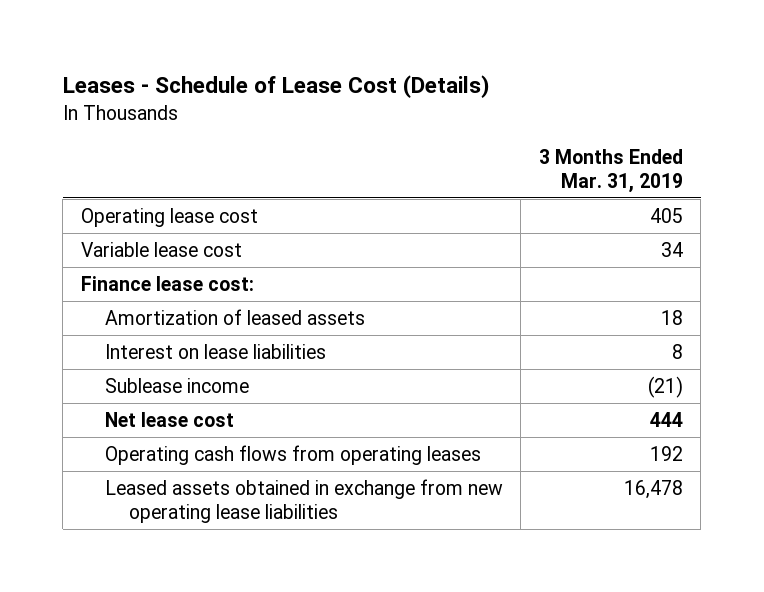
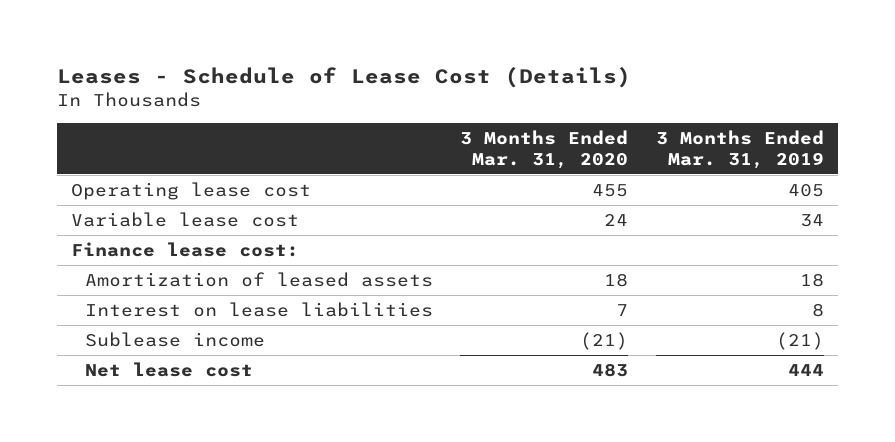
- | 3 Months Ended Mar. 31, 2019
+ | 3 Months Ended Mar. 31, 2020 | 3 Months Ended Mar. 31, 2019
- Operating cash flows from operating leases | 192
- Leased assets obtained in exchange from new operating lease liabilities | 16,478

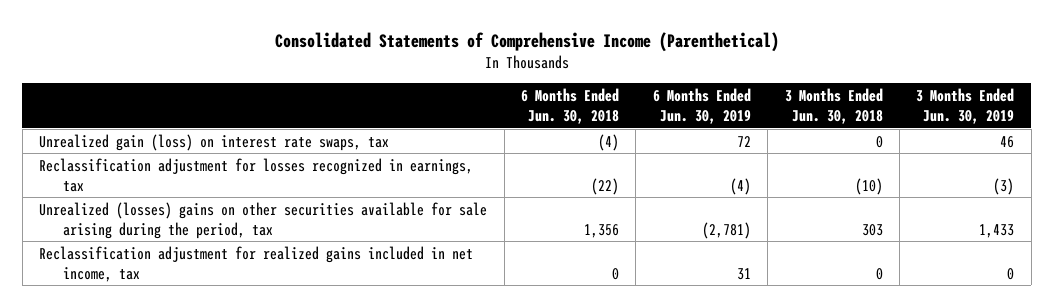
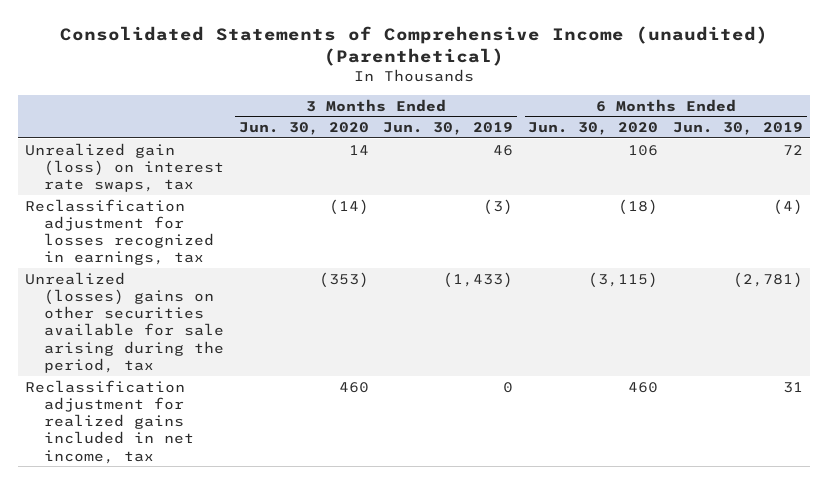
- Consolidated Statements of Comprehensive Income (Parenthetical)
+ Consolidated Statements of Comprehensive Income (unaudited) (Parenthetical)
- | 6 Months Ended Jun. 30, 2018 | 6 Months Ended Jun. 30, 2019 | 3 Months Ended Jun. 30, 2018 | 3 Months Ended Jun. 30, 2019
+ | 3 Months Ended Jun. 30, 2020 | 3 Months Ended Jun. 30, 2019 | 6 Months Ended Jun. 30, 2020 | 6 Months Ended Jun. 30, 2019
- Unrealized (losses) gains on other securities available for sale arising during the period, tax | 1,356 | (2,781) | 303 | 1,433
+ Unrealized (losses) gains on other securities available for sale arising during the period, tax | (353) | (1,433) | (3,115) | (2,781)

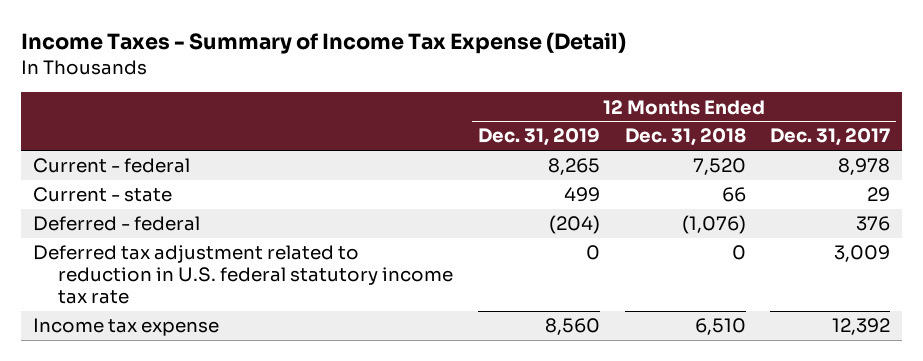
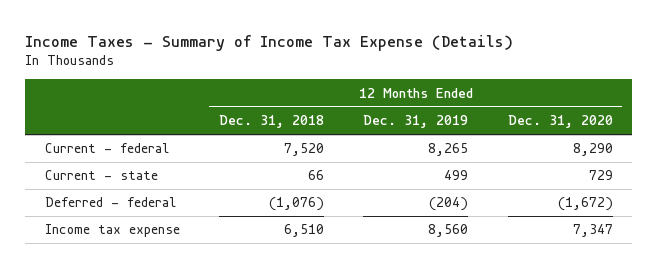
- Income Taxes - Summary of Income Tax Expense (Detail)
+ Income Taxes - Summary of Income Tax Expense (Details)
- | 12 Months Ended Dec. 31, 2019 | 12 Months Ended Dec. 31, 2018 | 12 Months Ended Dec. 31, 2017
+ | 12 Months Ended Dec. 31, 2018 | 12 Months Ended Dec. 31, 2019 | 12 Months Ended Dec. 31, 2020
- Deferred tax adjustment related to reduction in U.S. federal statutory income tax rate | 0 | 0 | 3,009

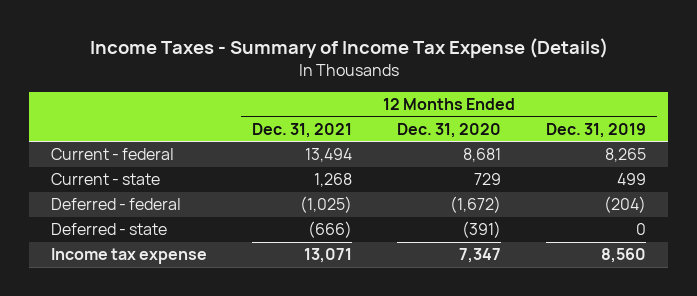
- | 12 Months Ended Dec. 31, 2018 | 12 Months Ended Dec. 31, 2019 | 12 Months Ended Dec. 31, 2020
+ | 12 Months Ended Dec. 31, 2021 | 12 Months Ended Dec. 31, 2020 | 12 Months Ended Dec. 31, 2019
- Current - federal | 7,520 | 8,265 | 8,290
+ Current - federal | 13,494 | 8,681 | 8,265
+ Deferred - state | (666) | (391) | 0

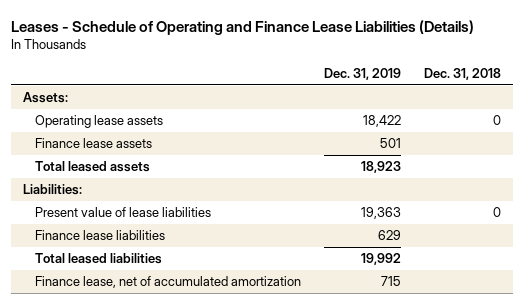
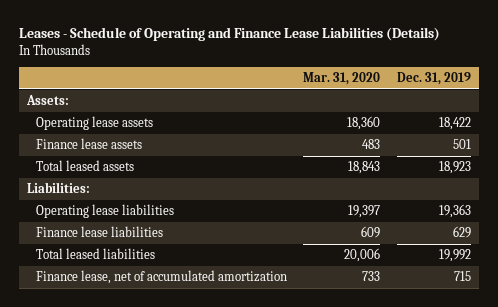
- | Dec. 31, 2019 | Dec. 31, 2018
+ | Mar. 31, 2020 | Dec. 31, 2019
- Present value of lease liabilities | 19,363 | 0
+ Operating lease liabilities | 19,397 | 19,363

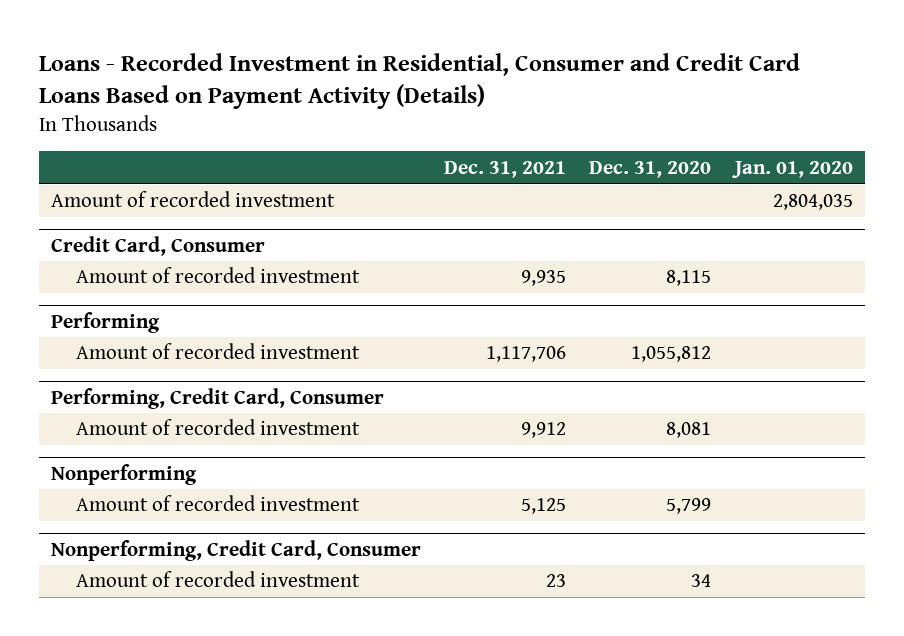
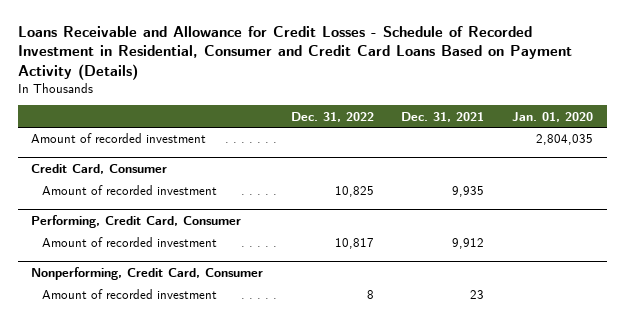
- Loans - Recorded Investment in Residential, Consumer and Credit Card Loans Based on Payment Activity (Details)
+ Loans Receivable and Allowance for Credit Losses - Schedule of Recorded Investment in Residential, Consumer and Credit Card Loans Based on Payment Activity (Details)
- | Dec. 31, 2021 | Dec. 31, 2020 | Jan. 01, 2020
+ | Dec. 31, 2022 | Dec. 31, 2021 | Jan. 01, 2020
- Performing
- Amount of recorded investment | 1,117,706 | 1,055,812 |
- Nonperforming
- Amount of recorded investment | 5,125 | 5,799 |

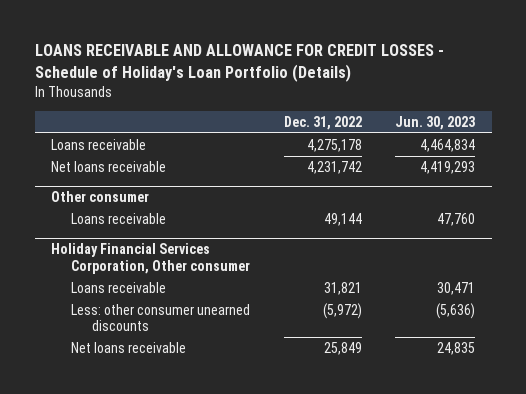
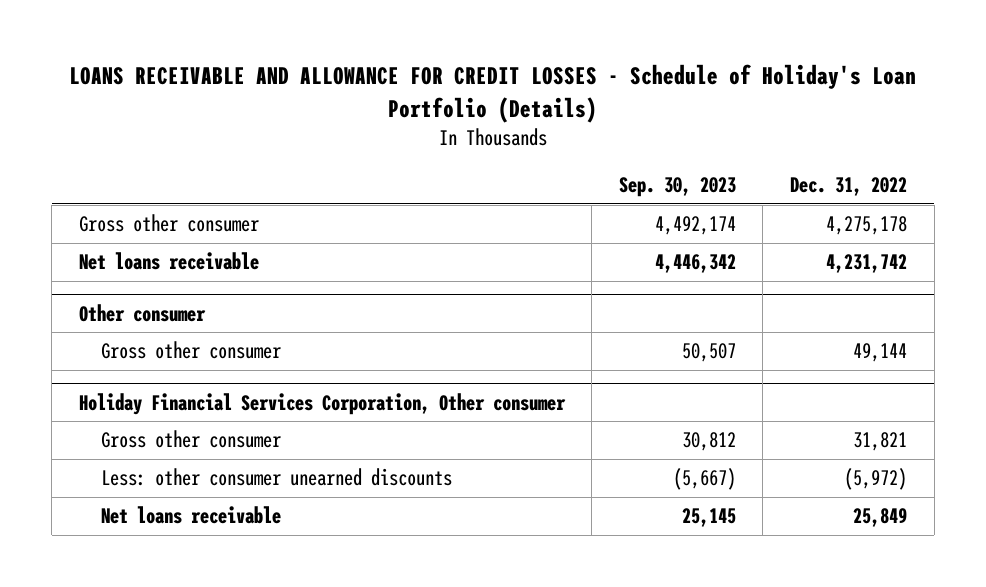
- | Dec. 31, 2022 | Jun. 30, 2023
+ | Sep. 30, 2023 | Dec. 31, 2022
- Loans receivable | 4,275,178 | 4,464,834
+ Gross other consumer | 4,492,174 | 4,275,178
@ Other consumer
- Loans receivable | 49,144 | 47,760
+ Gross other consumer | 50,507 | 49,144
@ Holiday Financial Services Corporation, Other consumer
- Loans receivable | 31,821 | 30,471
+ Gross other consumer | 30,812 | 31,821

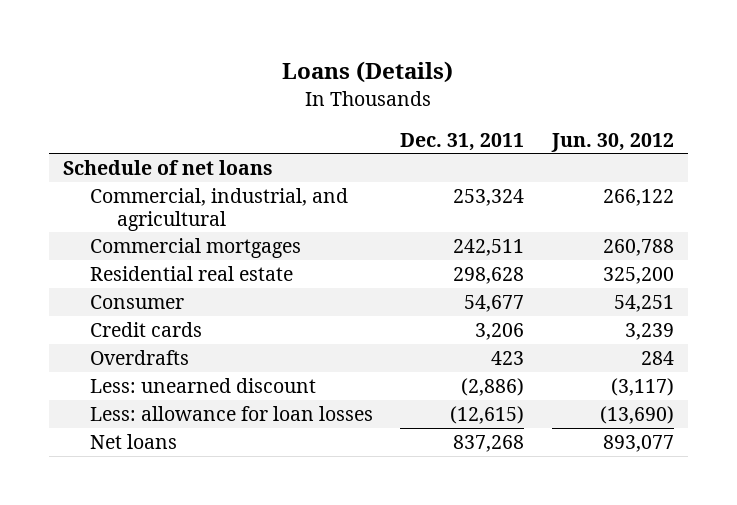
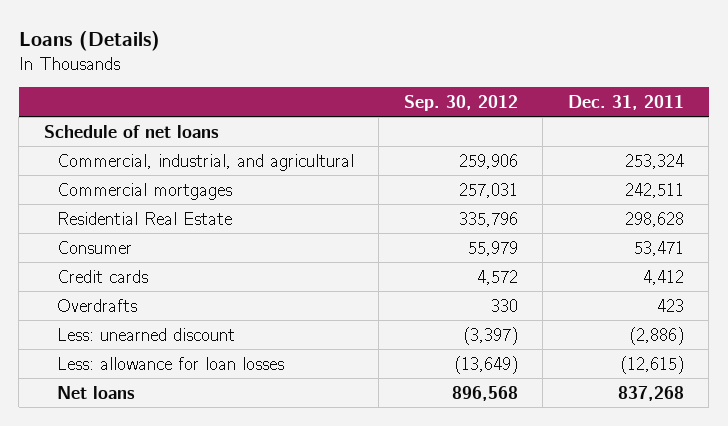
- | Dec. 31, 2011 | Jun. 30, 2012
+ | Sep. 30, 2012 | Dec. 31, 2011
- Residential real estate | 298,628 | 325,200
- Consumer | 54,677 | 54,251
- Credit cards | 3,206 | 3,239
+ Residential Real Estate | 335,796 | 298,628
+ Consumer | 55,979 | 53,471
+ Credit cards | 4,572 | 4,412

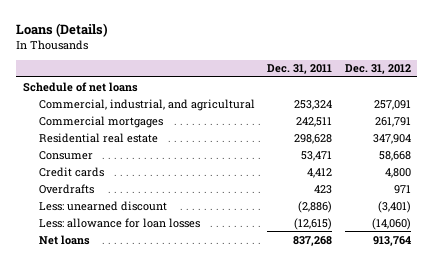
- | Sep. 30, 2012 | Dec. 31, 2011
+ | Dec. 31, 2011 | Dec. 31, 2012
- Residential Real Estate | 335,796 | 298,628
+ Residential real estate | 298,628 | 347,904

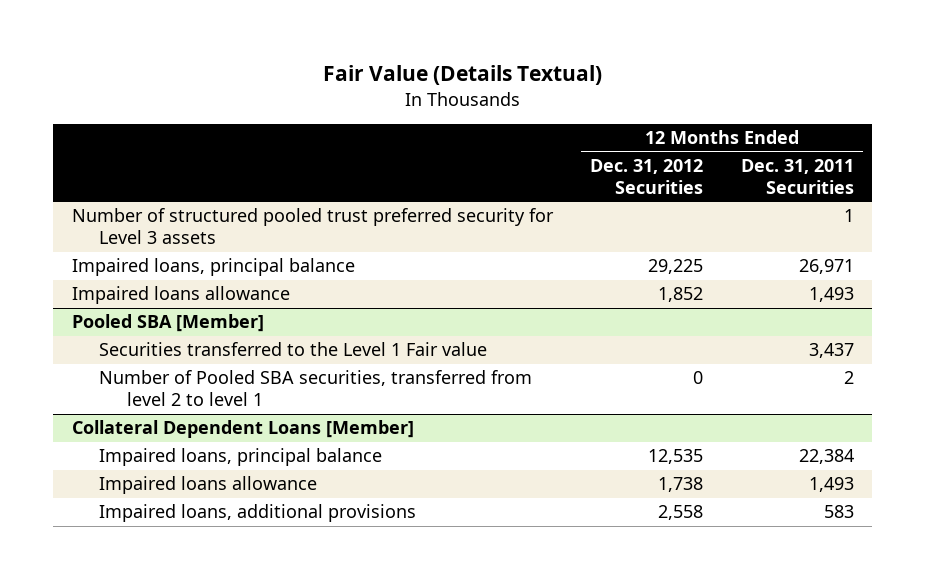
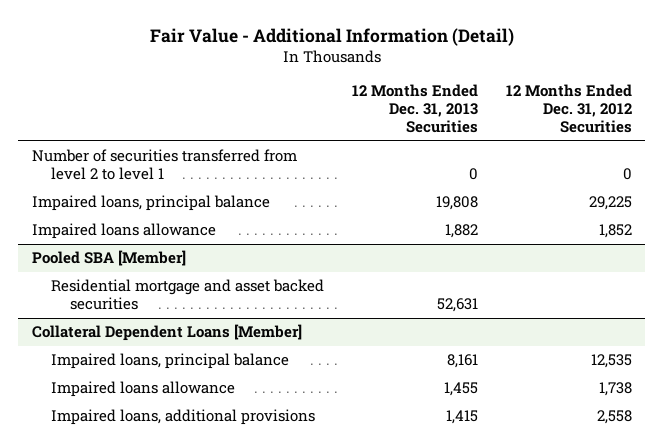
- Fair Value (Details Textual)
+ Fair Value - Additional Information (Detail)
- | 12 Months Ended Dec. 31, 2012 Securities | 12 Months Ended Dec. 31, 2011 Securities
+ | 12 Months Ended Dec. 31, 2013 Securities | 12 Months Ended Dec. 31, 2012 Securities
- Number of structured pooled trust preferred security for Level 3 assets | | 1
+ Number of securities transferred from level 2 to level 1 | 0 | 0
@ Pooled SBA [Member]
- Securities transferred to the Level 1 Fair value | | 3,437
- Number of Pooled SBA securities, transferred from level 2 to level 1 | 0 | 2
+ Residential mortgage and asset backed securities | 52,631 |

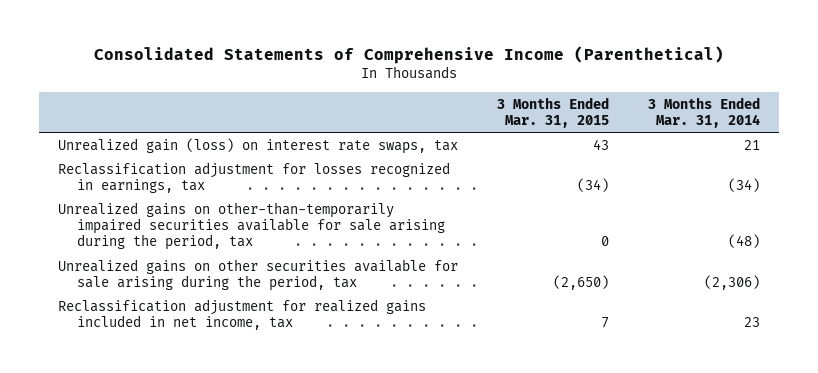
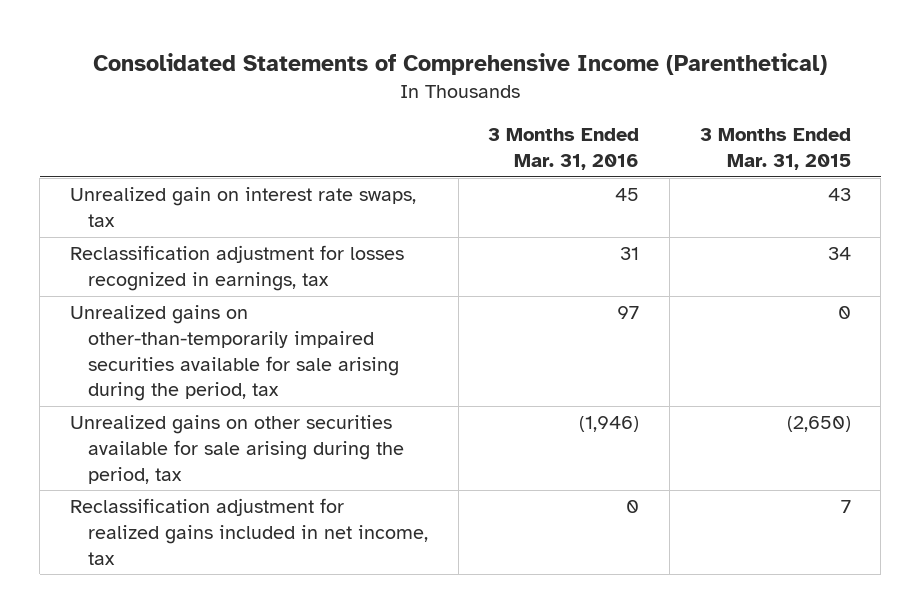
- | 3 Months Ended Mar. 31, 2015 | 3 Months Ended Mar. 31, 2014
+ | 3 Months Ended Mar. 31, 2016 | 3 Months Ended Mar. 31, 2015
- Unrealized gain (loss) on interest rate swaps, tax | 43 | 21
- Reclassification adjustment for losses recognized in earnings, tax | (34) | (34)
+ Unrealized gain on interest rate swaps, tax | 45 | 43
+ Reclassification adjustment for losses recognized in earnings, tax | 31 | 34

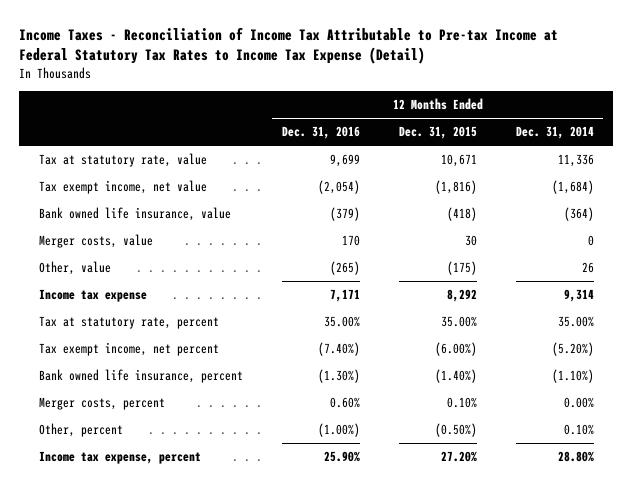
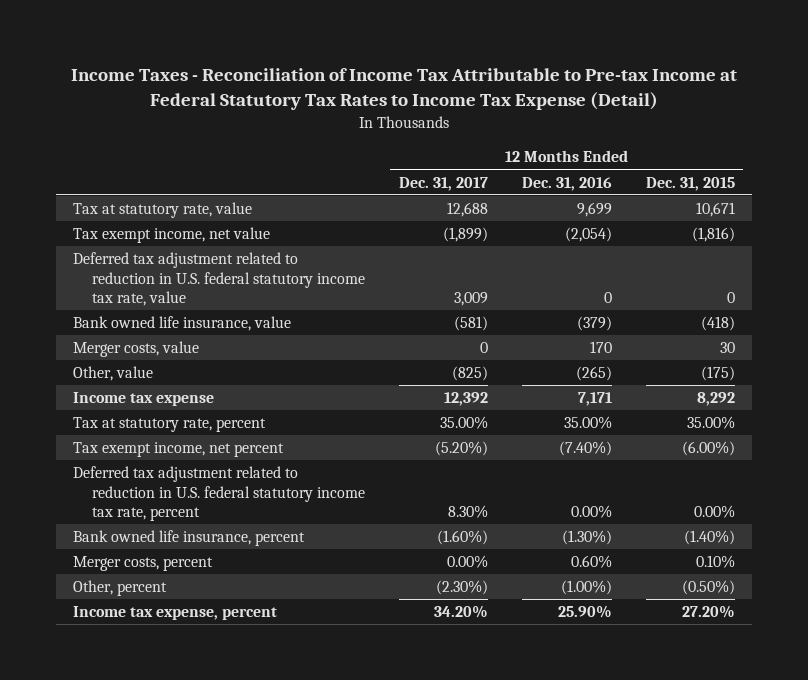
- | 12 Months Ended Dec. 31, 2016 | 12 Months Ended Dec. 31, 2015 | 12 Months Ended Dec. 31, 2014
+ | 12 Months Ended Dec. 31, 2017 | 12 Months Ended Dec. 31, 2016 | 12 Months Ended Dec. 31, 2015
+ Deferred tax adjustment related to reduction in U.S. federal statutory income tax rate, value | 3,009 | 0 | 0
+ Deferred tax adjustment related to reduction in U.S. federal statutory income tax rate, percent | 8.30% | 0.00% | 0.00%

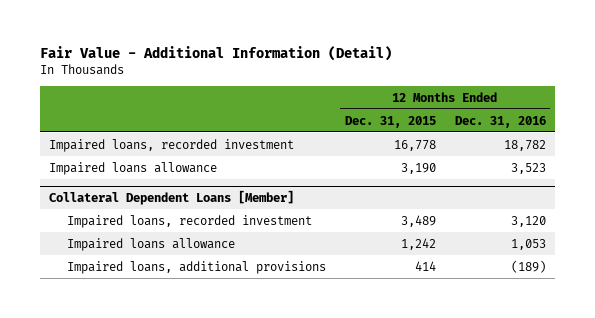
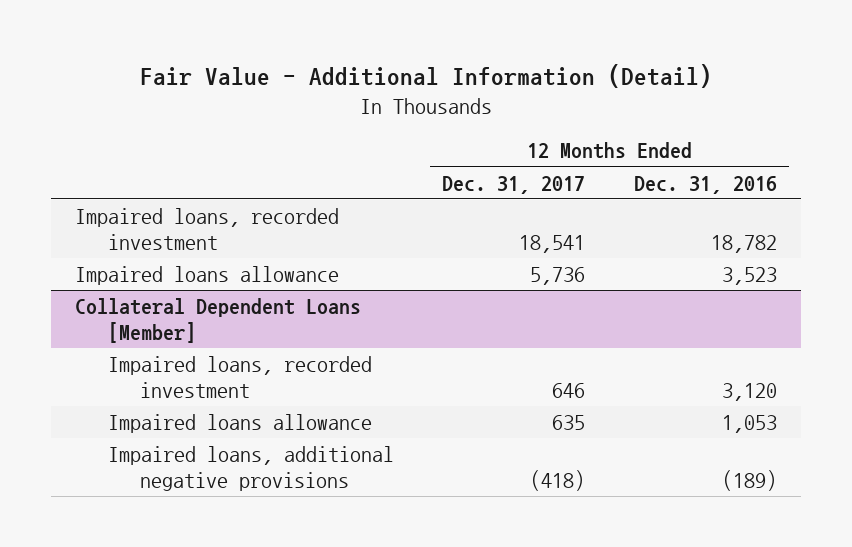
- | 12 Months Ended Dec. 31, 2015 | 12 Months Ended Dec. 31, 2016
+ | 12 Months Ended Dec. 31, 2017 | 12 Months Ended Dec. 31, 2016
@ Collateral Dependent Loans [Member]
- Impaired loans, additional provisions | 414 | (189)
+ Impaired loans, additional negative provisions | (418) | (189)

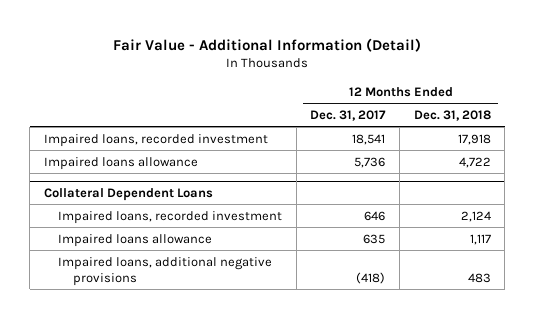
- | 12 Months Ended Dec. 31, 2017 | 12 Months Ended Dec. 31, 2016
+ | 12 Months Ended Dec. 31, 2017 | 12 Months Ended Dec. 31, 2018
- Collateral Dependent Loans [Member]
+ Collateral Dependent Loans

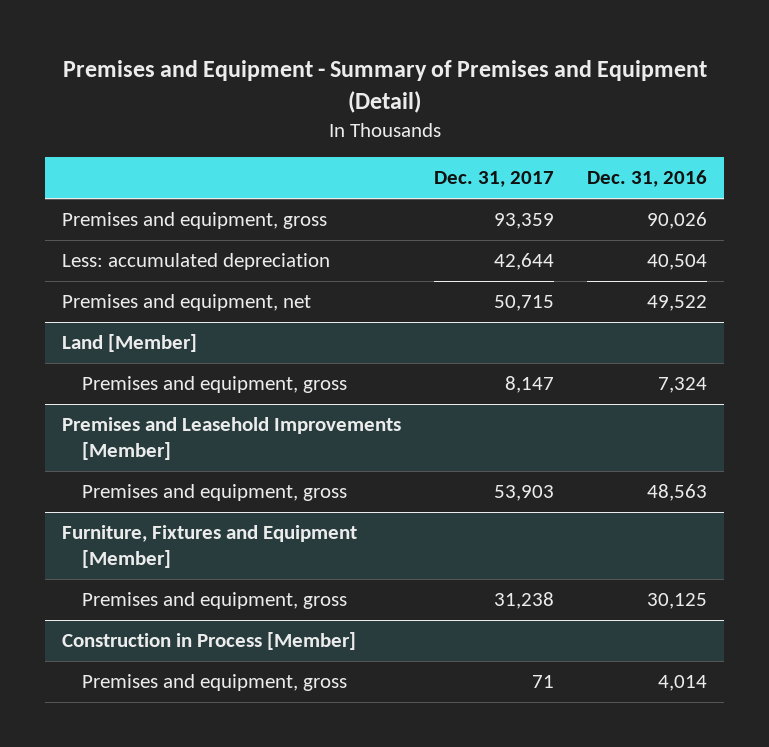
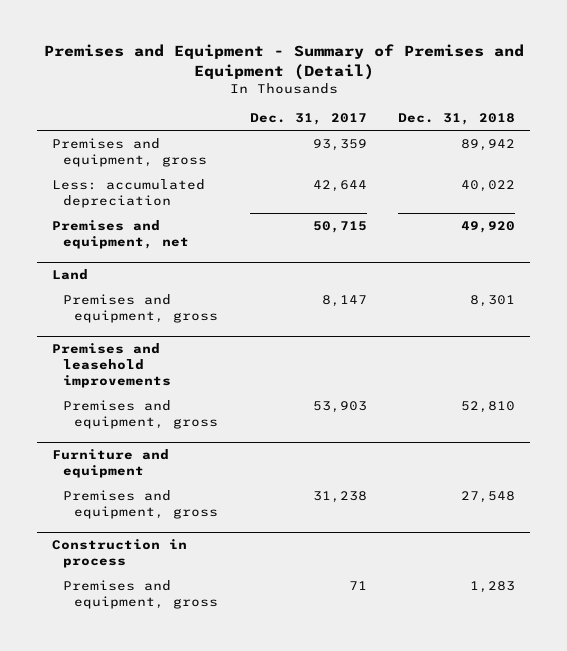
- | Dec. 31, 2017 | Dec. 31, 2016
+ | Dec. 31, 2017 | Dec. 31, 2018
- Land [Member]
+ Land
- Premises and Leasehold Improvements [Member]
+ Premises and leasehold improvements
- Furniture, Fixtures and Equipment [Member]
+ Furniture and equipment
- Construction in Process [Member]
+ Construction in process

